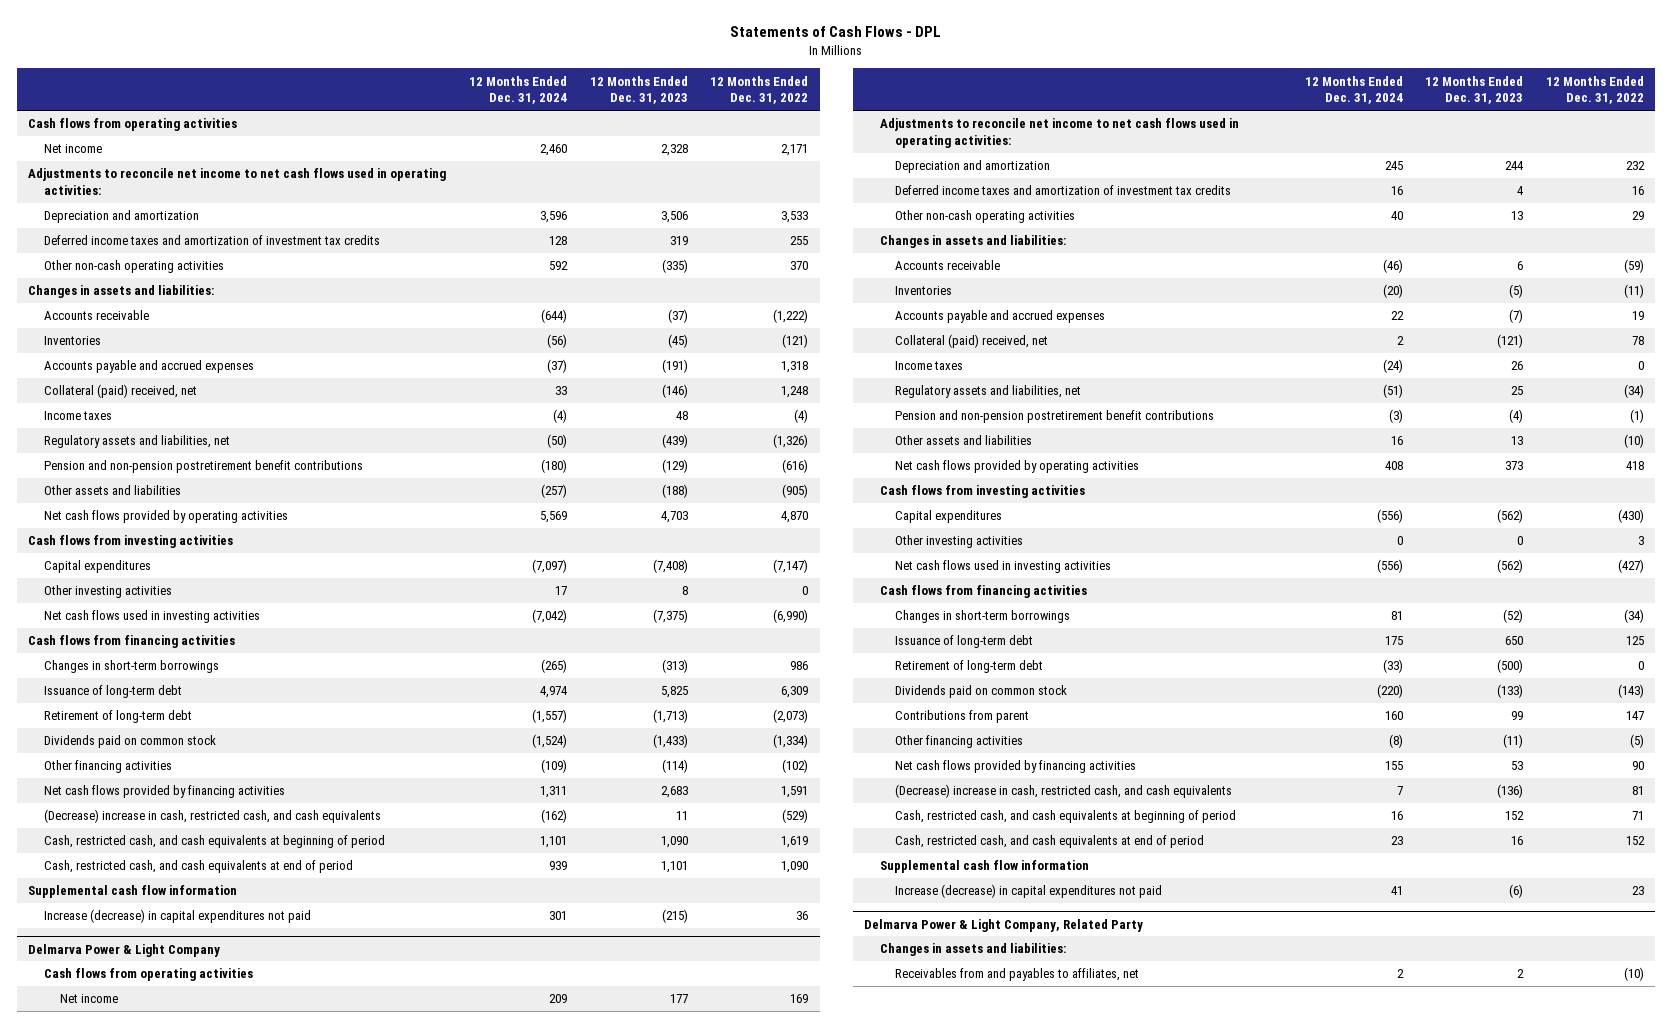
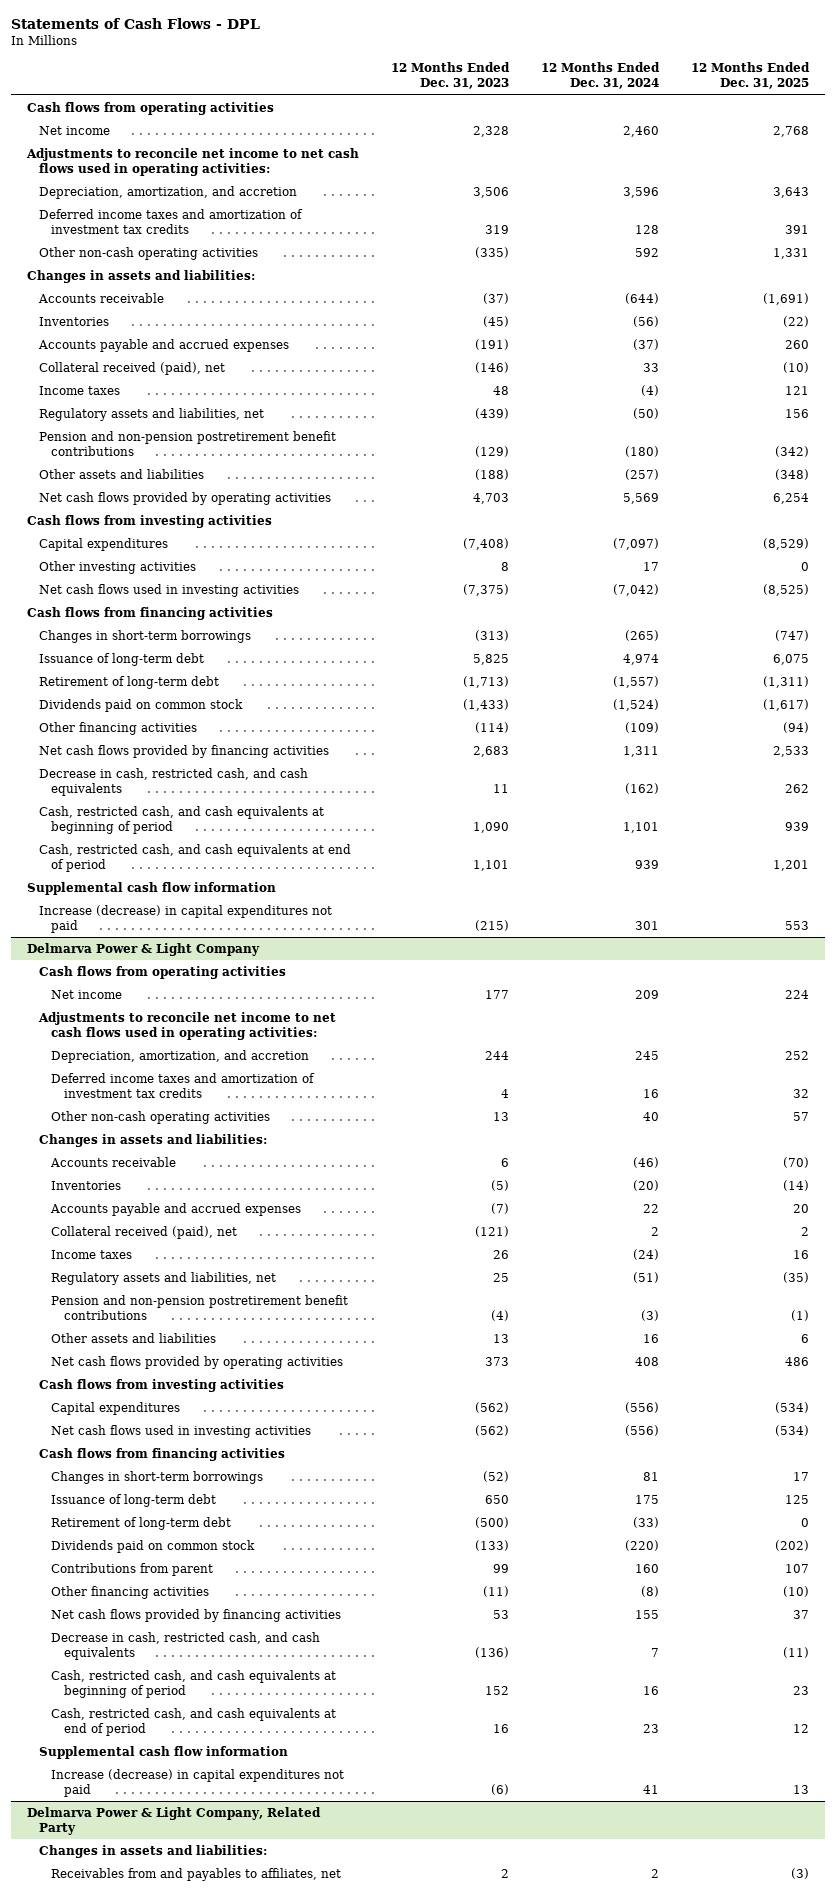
- | 12 Months Ended Dec. 31, 2024 | 12 Months Ended Dec. 31, 2023 | 12 Months Ended Dec. 31, 2022
+ | 12 Months Ended Dec. 31, 2023 | 12 Months Ended Dec. 31, 2024 | 12 Months Ended Dec. 31, 2025
- Depreciation and amortization | 3,596 | 3,506 | 3,533
+ Depreciation, amortization, and accretion | 3,506 | 3,596 | 3,643
- Collateral (paid) received, net | 33 | (146) | 1,248
+ Collateral received (paid), net | (146) | 33 | (10)
- (Decrease) increase in cash, restricted cash, and cash equivalents | (162) | 11 | (529)
+ Decrease in cash, restricted cash, and cash equivalents | 11 | (162) | 262
@ Delmarva Power & Light Company
- Depreciation and amortization | 245 | 244 | 232
+ Depreciation, amortization, and accretion | 244 | 245 | 252
- Collateral (paid) received, net | 2 | (121) | 78
+ Collateral received (paid), net | (121) | 2 | 2
- Other investing activities | 0 | 0 | 3
- (Decrease) increase in cash, restricted cash, and cash equivalents | 7 | (136) | 81
+ Decrease in cash, restricted cash, and cash equivalents | (136) | 7 | (11)

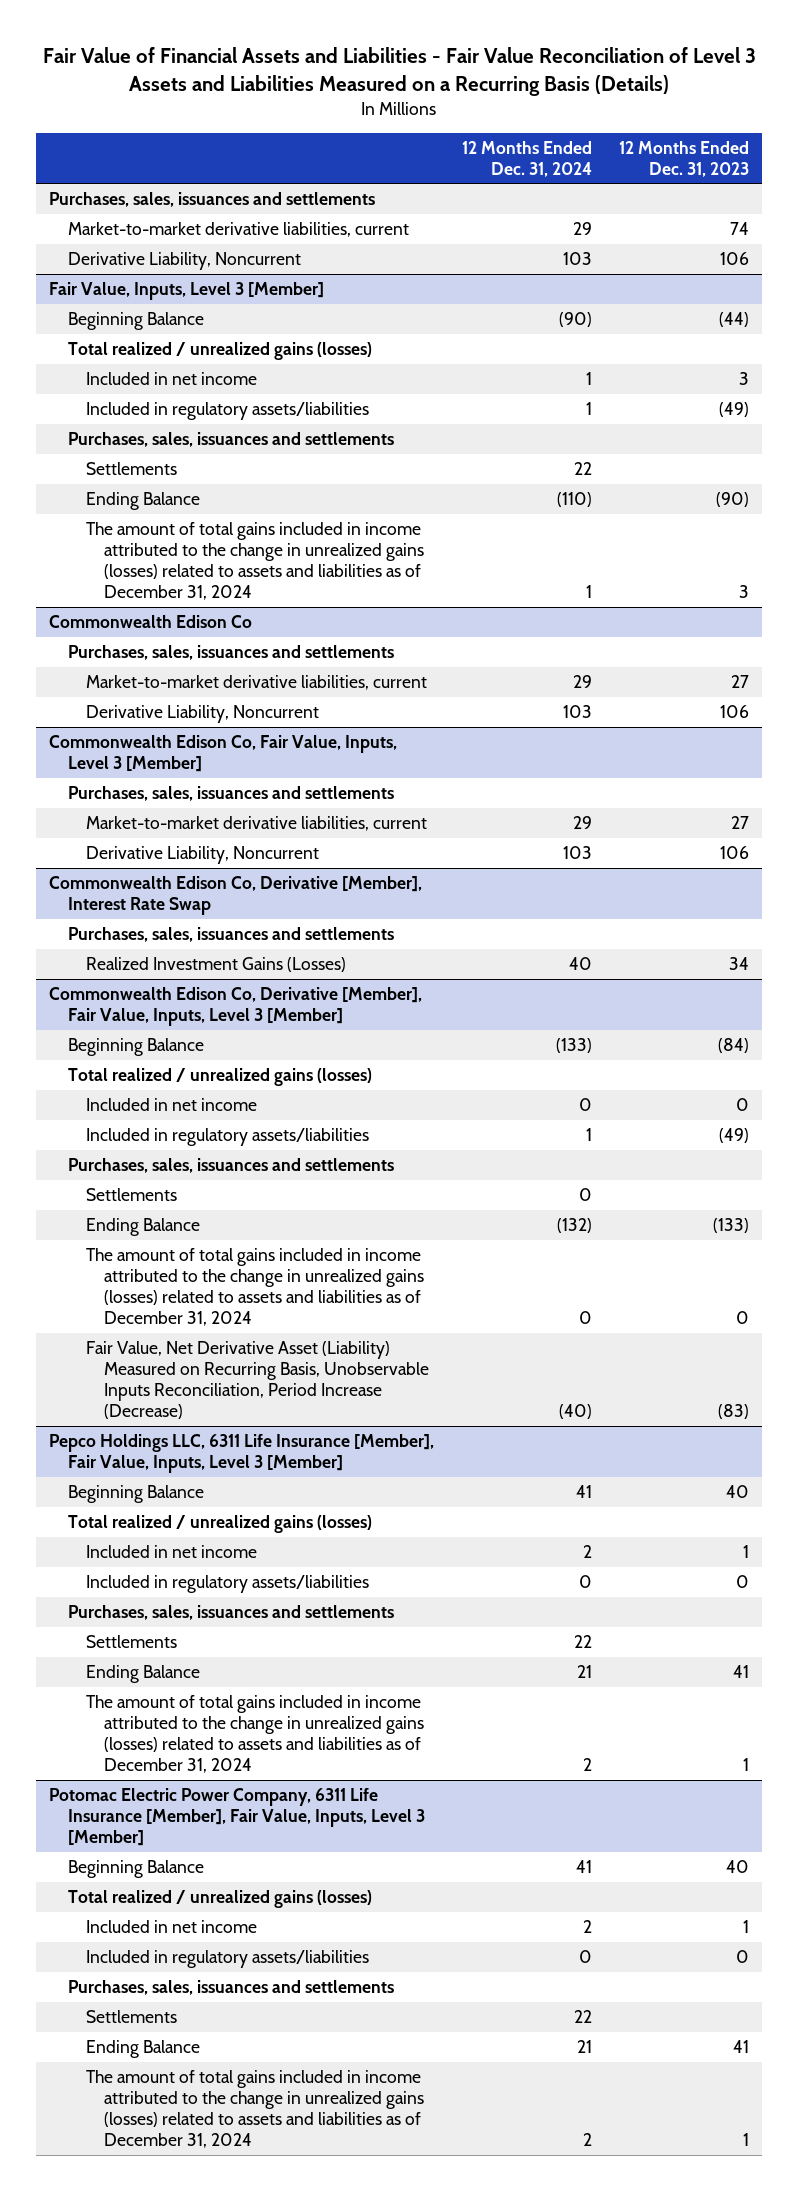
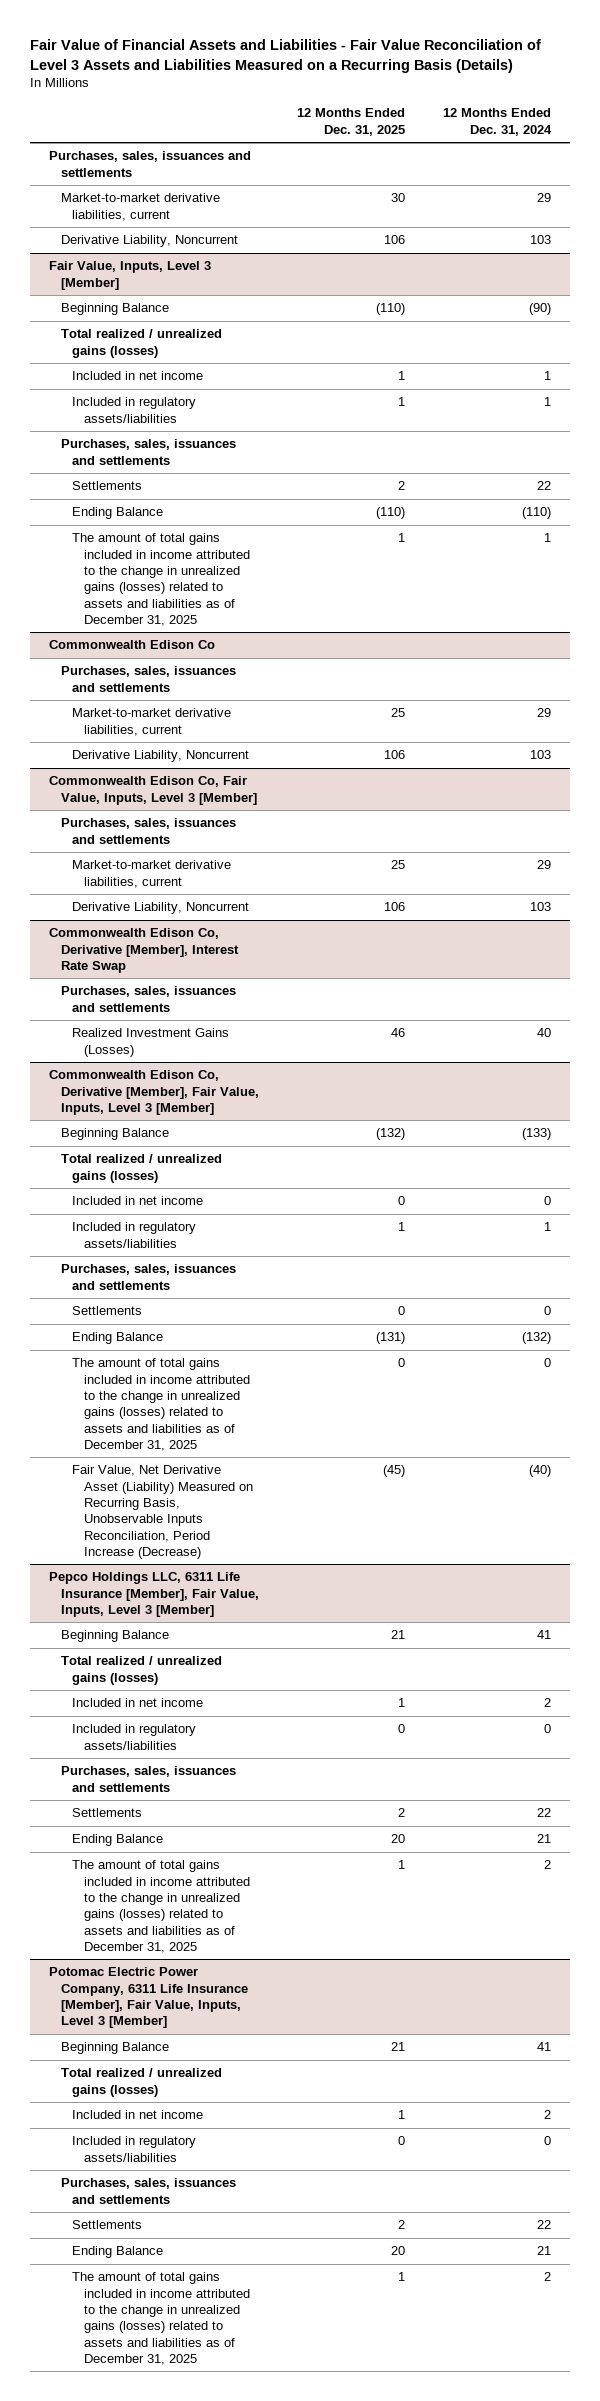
- | 12 Months Ended Dec. 31, 2024 | 12 Months Ended Dec. 31, 2023
+ | 12 Months Ended Dec. 31, 2025 | 12 Months Ended Dec. 31, 2024
@ Fair Value, Inputs, Level 3 [Member]
- The amount of total gains included in income attributed to the change in unrealized gains (losses) related to assets and liabilities as of December 31, 2024 | 1 | 3
+ The amount of total gains included in income attributed to the change in unrealized gains (losses) related to assets and liabilities as of December 31, 2025 | 1 | 1
@ Commonwealth Edison Co, Derivative [Member], Fair Value, Inputs, Level 3 [Member]
- The amount of total gains included in income attributed to the change in unrealized gains (losses) related to assets and liabilities as of December 31, 2024 | 0 | 0
+ The amount of total gains included in income attributed to the change in unrealized gains (losses) related to assets and liabilities as of December 31, 2025 | 0 | 0
@ Pepco Holdings LLC, 6311 Life Insurance [Member], Fair Value, Inputs, Level 3 [Member]
- The amount of total gains included in income attributed to the change in unrealized gains (losses) related to assets and liabilities as of December 31, 2024 | 2 | 1
+ The amount of total gains included in income attributed to the change in unrealized gains (losses) related to assets and liabilities as of December 31, 2025 | 1 | 2
@ Potomac Electric Power Company, 6311 Life Insurance [Member], Fair Value, Inputs, Level 3 [Member]
- The amount of total gains included in income attributed to the change in unrealized gains (losses) related to assets and liabilities as of December 31, 2024 | 2 | 1
+ The amount of total gains included in income attributed to the change in unrealized gains (losses) related to assets and liabilities as of December 31, 2025 | 1 | 2

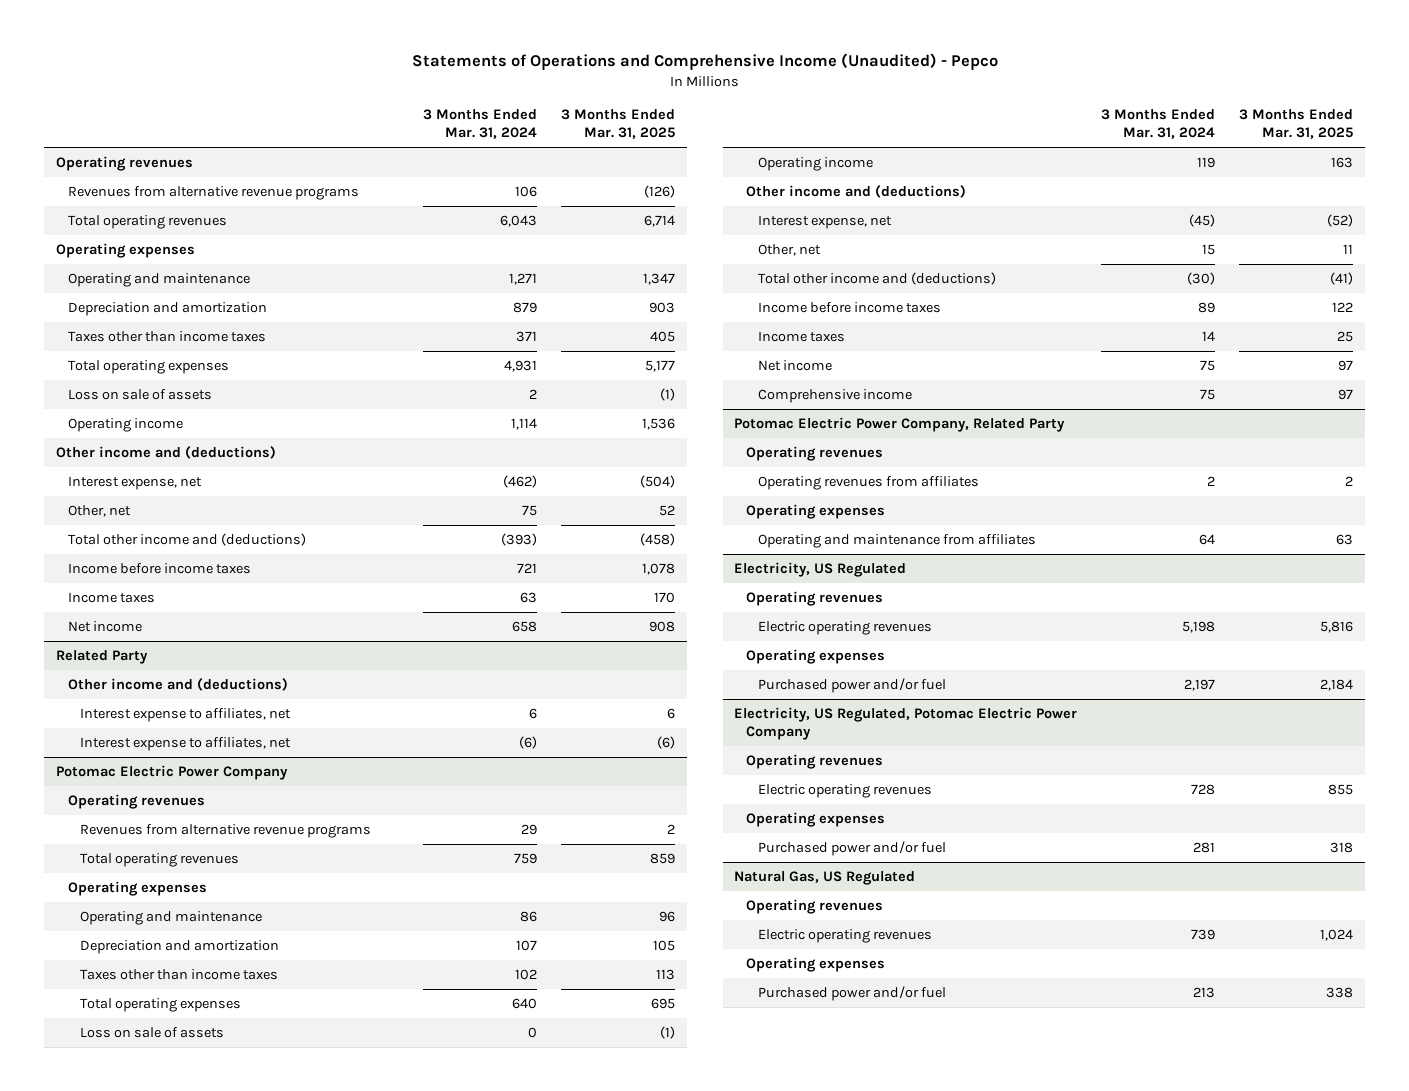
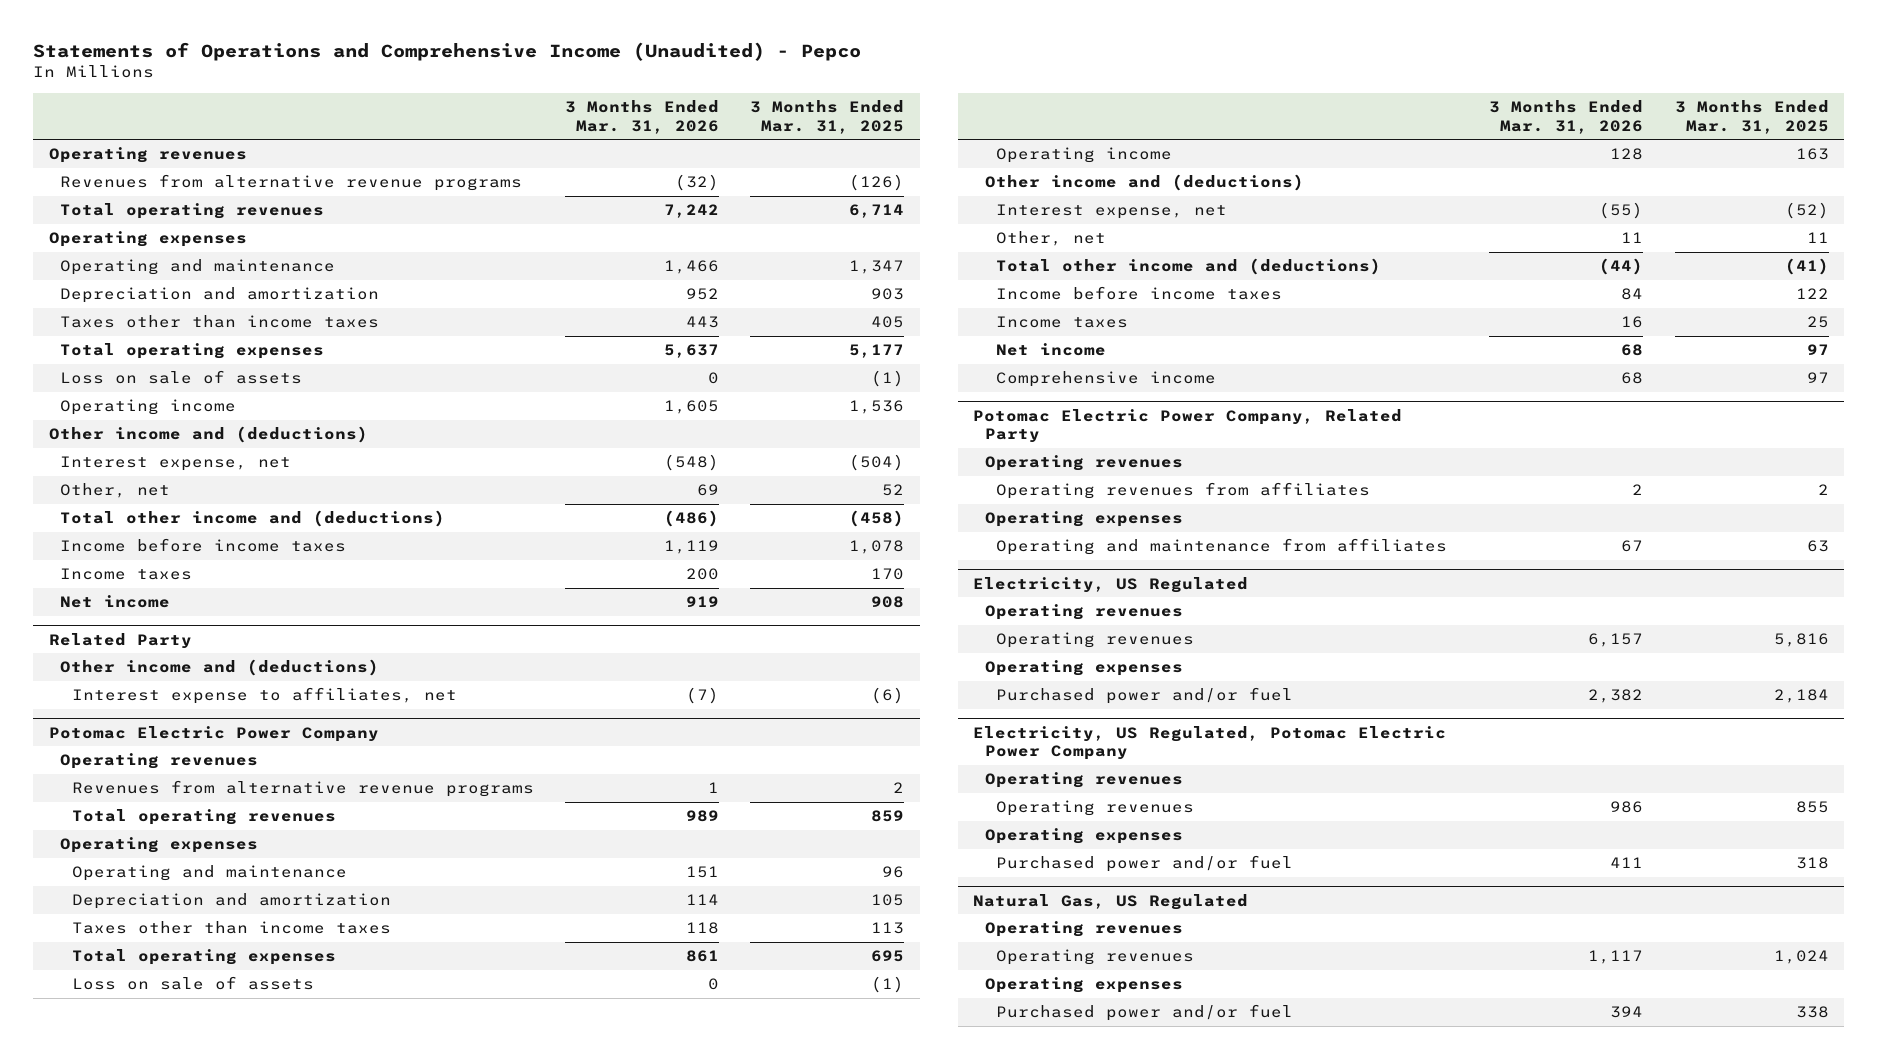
- | 3 Months Ended Mar. 31, 2024 | 3 Months Ended Mar. 31, 2025
+ | 3 Months Ended Mar. 31, 2026 | 3 Months Ended Mar. 31, 2025
@ Related Party
- Interest expense to affiliates, net | 6 | 6
@ Electricity, US Regulated
- Electric operating revenues | 5,198 | 5,816
+ Operating revenues | 6,157 | 5,816
@ Electricity, US Regulated, Potomac Electric Power Company
- Electric operating revenues | 728 | 855
+ Operating revenues | 986 | 855
@ Natural Gas, US Regulated
- Electric operating revenues | 739 | 1,024
+ Operating revenues | 1,117 | 1,024

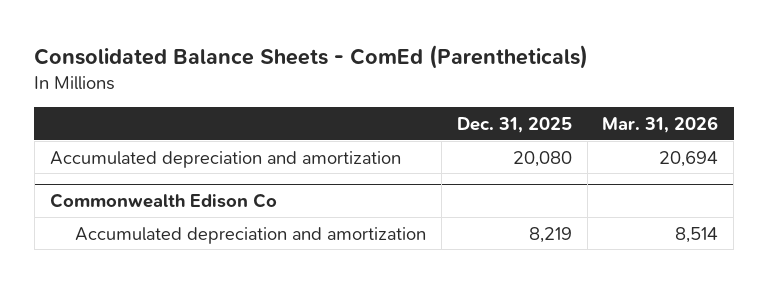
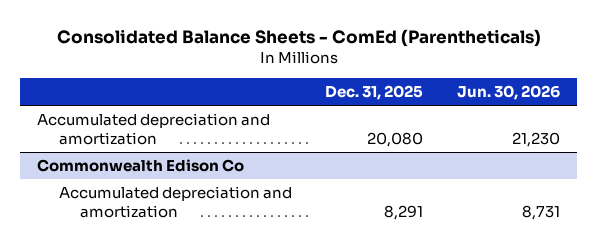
- | Dec. 31, 2025 | Mar. 31, 2026
+ | Dec. 31, 2025 | Jun. 30, 2026
@ Commonwealth Edison Co
- Accumulated depreciation and amortization | 8,219 | 8,514
+ Accumulated depreciation and amortization | 8,291 | 8,731

